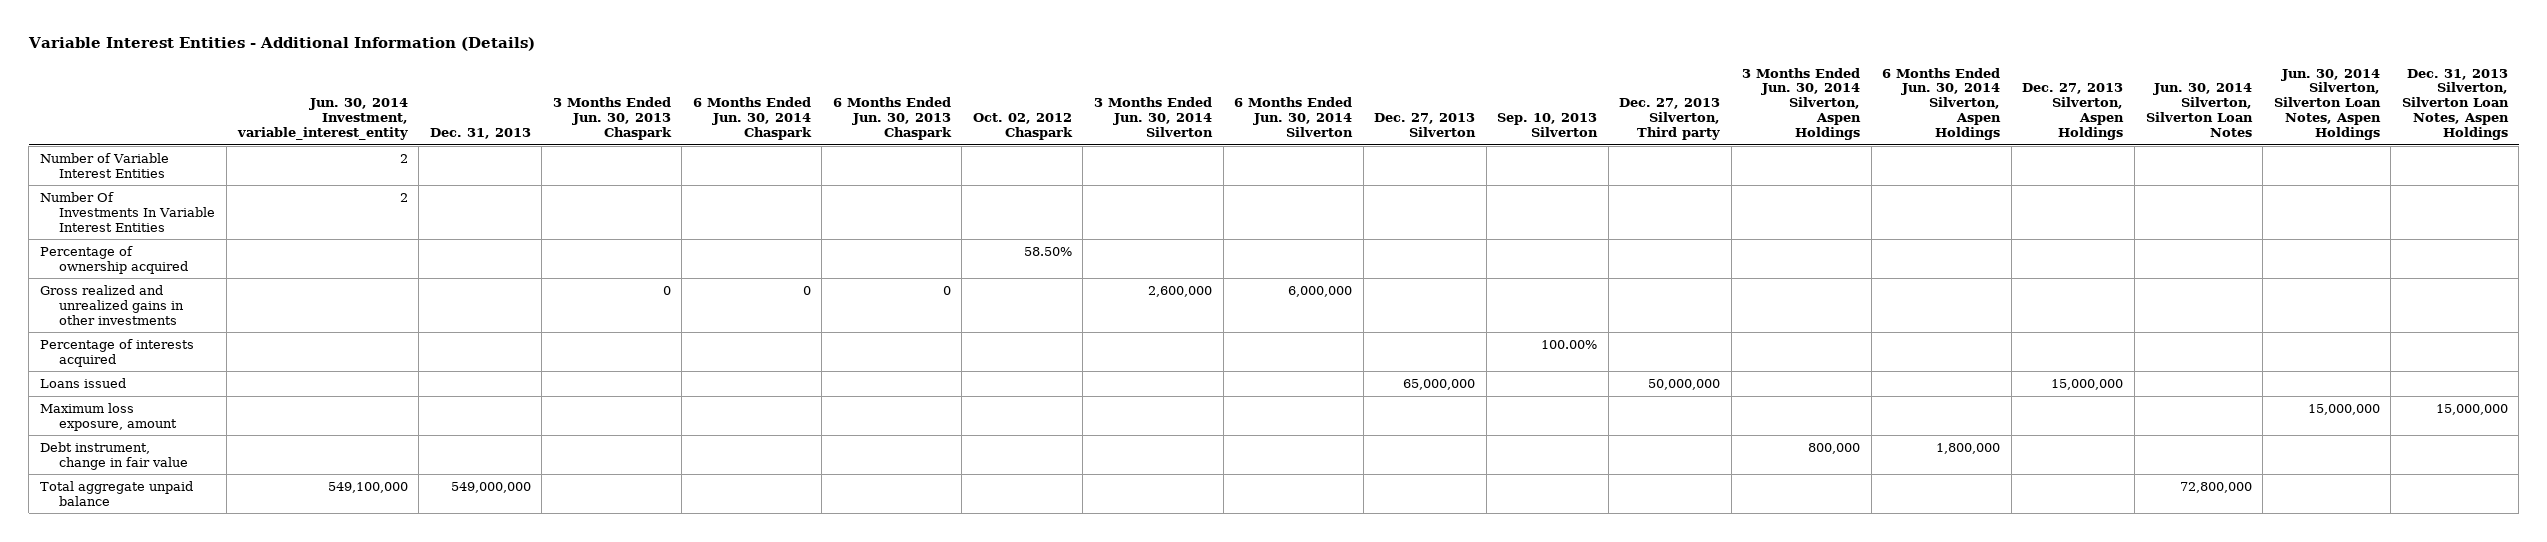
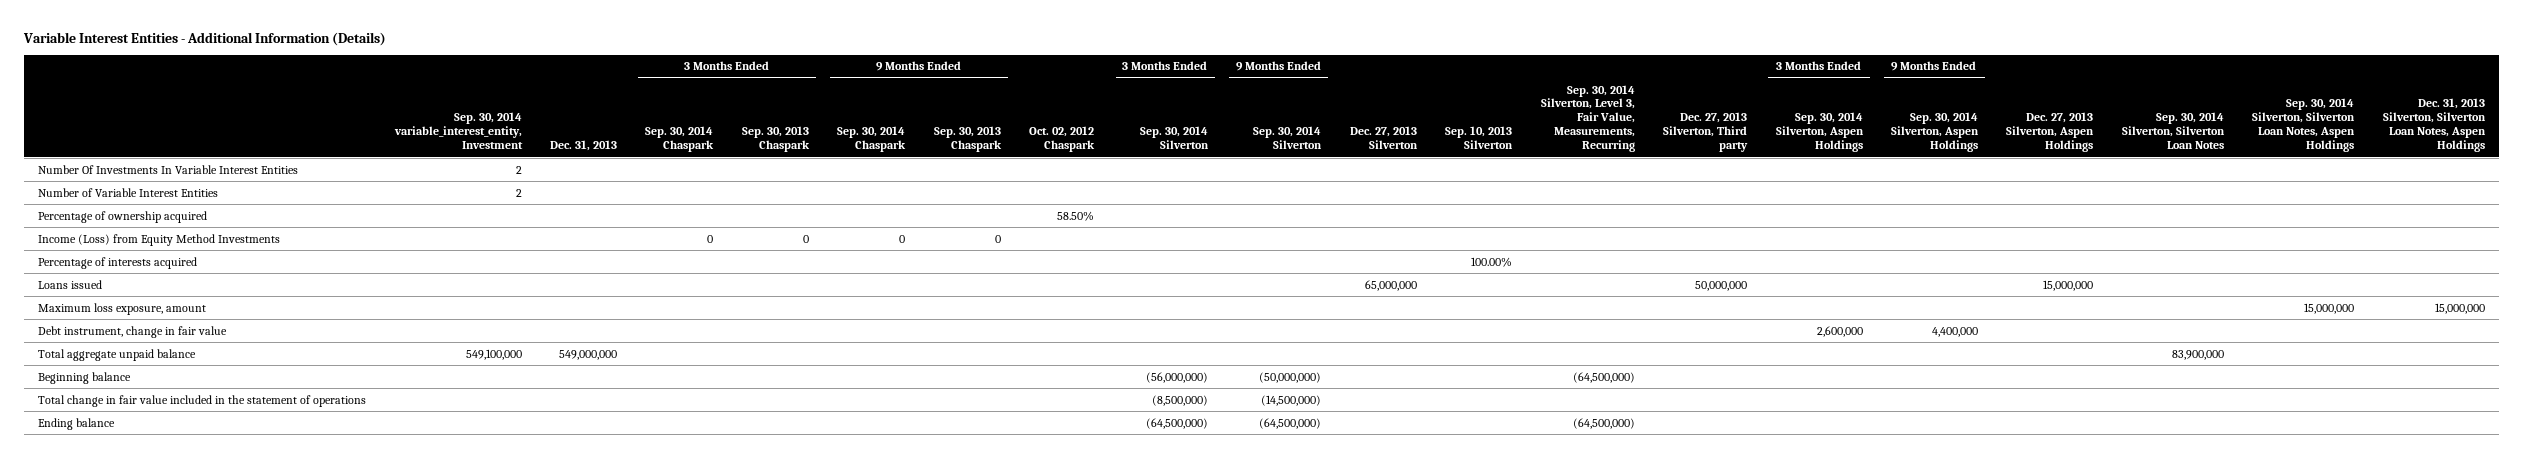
- | Jun. 30, 2014 Investment, variable_interest_entity | Dec. 31, 2013 | 3 Months Ended Jun. 30, 2013 Chaspark | 6 Months Ended Jun. 30, 2014 Chaspark | 6 Months Ended Jun. 30, 2013 Chaspark | Oct. 02, 2012 Chaspark | 3 Months Ended Jun. 30, 2014 Silverton | 6 Months Ended Jun. 30, 2014 Silverton | Dec. 27, 2013 Silverton | Sep. 10, 2013 Silverton | Dec. 27, 2013 Silverton, Third party | 3 Months Ended Jun. 30, 2014 Silverton, Aspen Holdings | 6 Months Ended Jun. 30, 2014 Silverton, Aspen Holdings | Dec. 27, 2013 Silverton, Aspen Holdings | Jun. 30, 2014 Silverton, Silverton Loan Notes | Jun. 30, 2014 Silverton, Silverton Loan Notes, Aspen Holdings | Dec. 31, 2013 Silverton, Silverton Loan Notes, Aspen Holdings
+ | Sep. 30, 2014 variable_interest_entity, Investment | Dec. 31, 2013 | 3 Months Ended Sep. 30, 2014 Chaspark | 3 Months Ended Sep. 30, 2013 Chaspark | 9 Months Ended Sep. 30, 2014 Chaspark | 9 Months Ended Sep. 30, 2013 Chaspark | Oct. 02, 2012 Chaspark | 3 Months Ended Sep. 30, 2014 Silverton | 9 Months Ended Sep. 30, 2014 Silverton | Dec. 27, 2013 Silverton | Sep. 10, 2013 Silverton | Sep. 30, 2014 Silverton, Level 3, Fair Value, Measurements, Recurring | Dec. 27, 2013 Silverton, Third party | 3 Months Ended Sep. 30, 2014 Silverton, Aspen Holdings | 9 Months Ended Sep. 30, 2014 Silverton, Aspen Holdings | Dec. 27, 2013 Silverton, Aspen Holdings | Sep. 30, 2014 Silverton, Silverton Loan Notes | Sep. 30, 2014 Silverton, Silverton Loan Notes, Aspen Holdings | Dec. 31, 2013 Silverton, Silverton Loan Notes, Aspen Holdings
moved down: Number of Variable Interest Entities | 2 | | | | | | | | | | | | | | | | | |
- Gross realized and unrealized gains in other investments | | | 0 | 0 | 0 | | 2,600,000 | 6,000,000 | | | | | | | | |
+ Income (Loss) from Equity Method Investments | | | 0 | 0 | 0 | 0 | | | | | | | | | | | | |
+ Beginning balance | | | | | | | | (56,000,000) | (50,000,000) | | | (64,500,000) | | | | | | |
+ Total change in fair value included in the statement of operations | | | | | | | | (8,500,000) | (14,500,000) | | | | | | | | | |
+ Ending balance | | | | | | | | (64,500,000) | (64,500,000) | | | (64,500,000) | | | | | | |

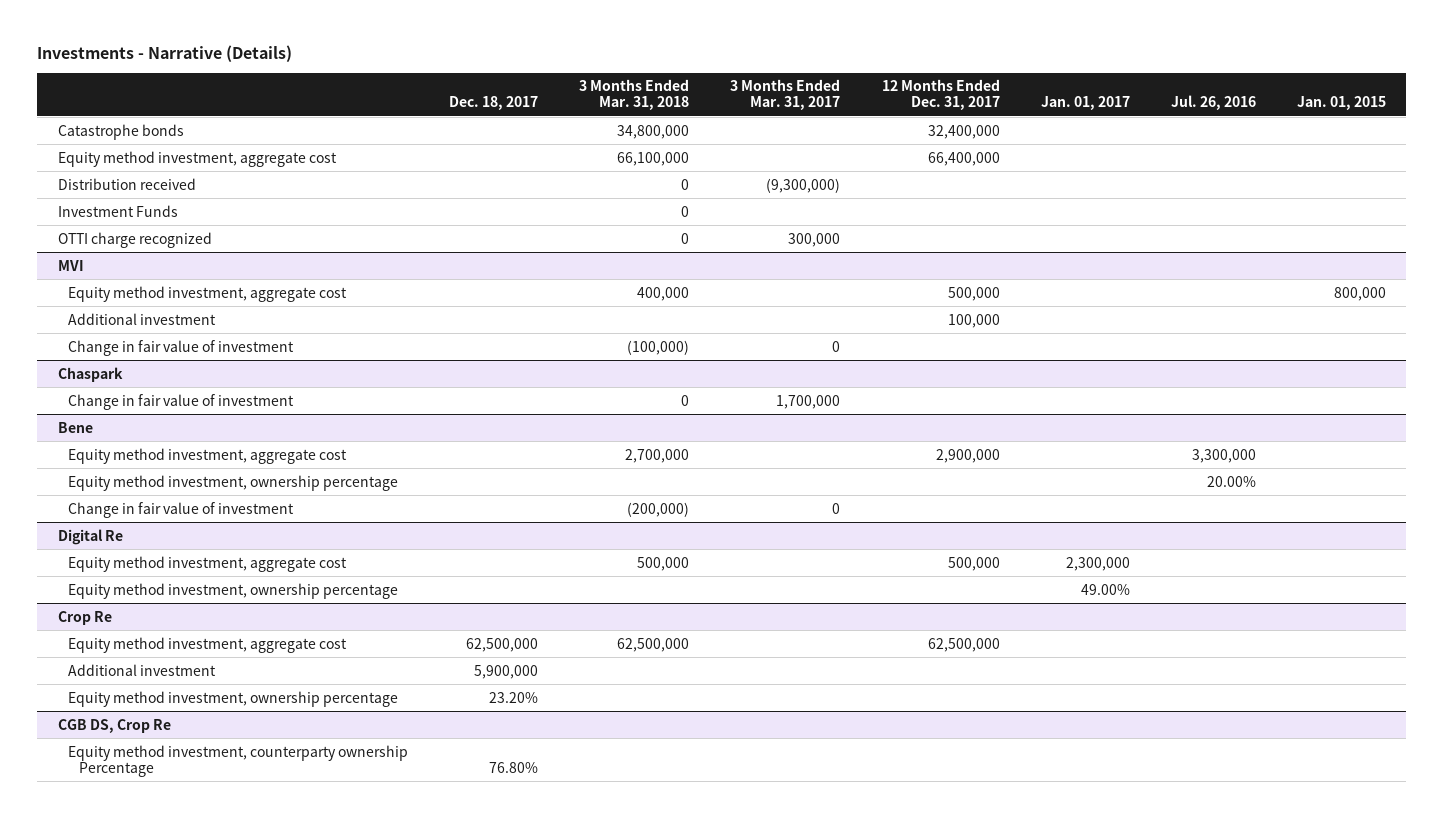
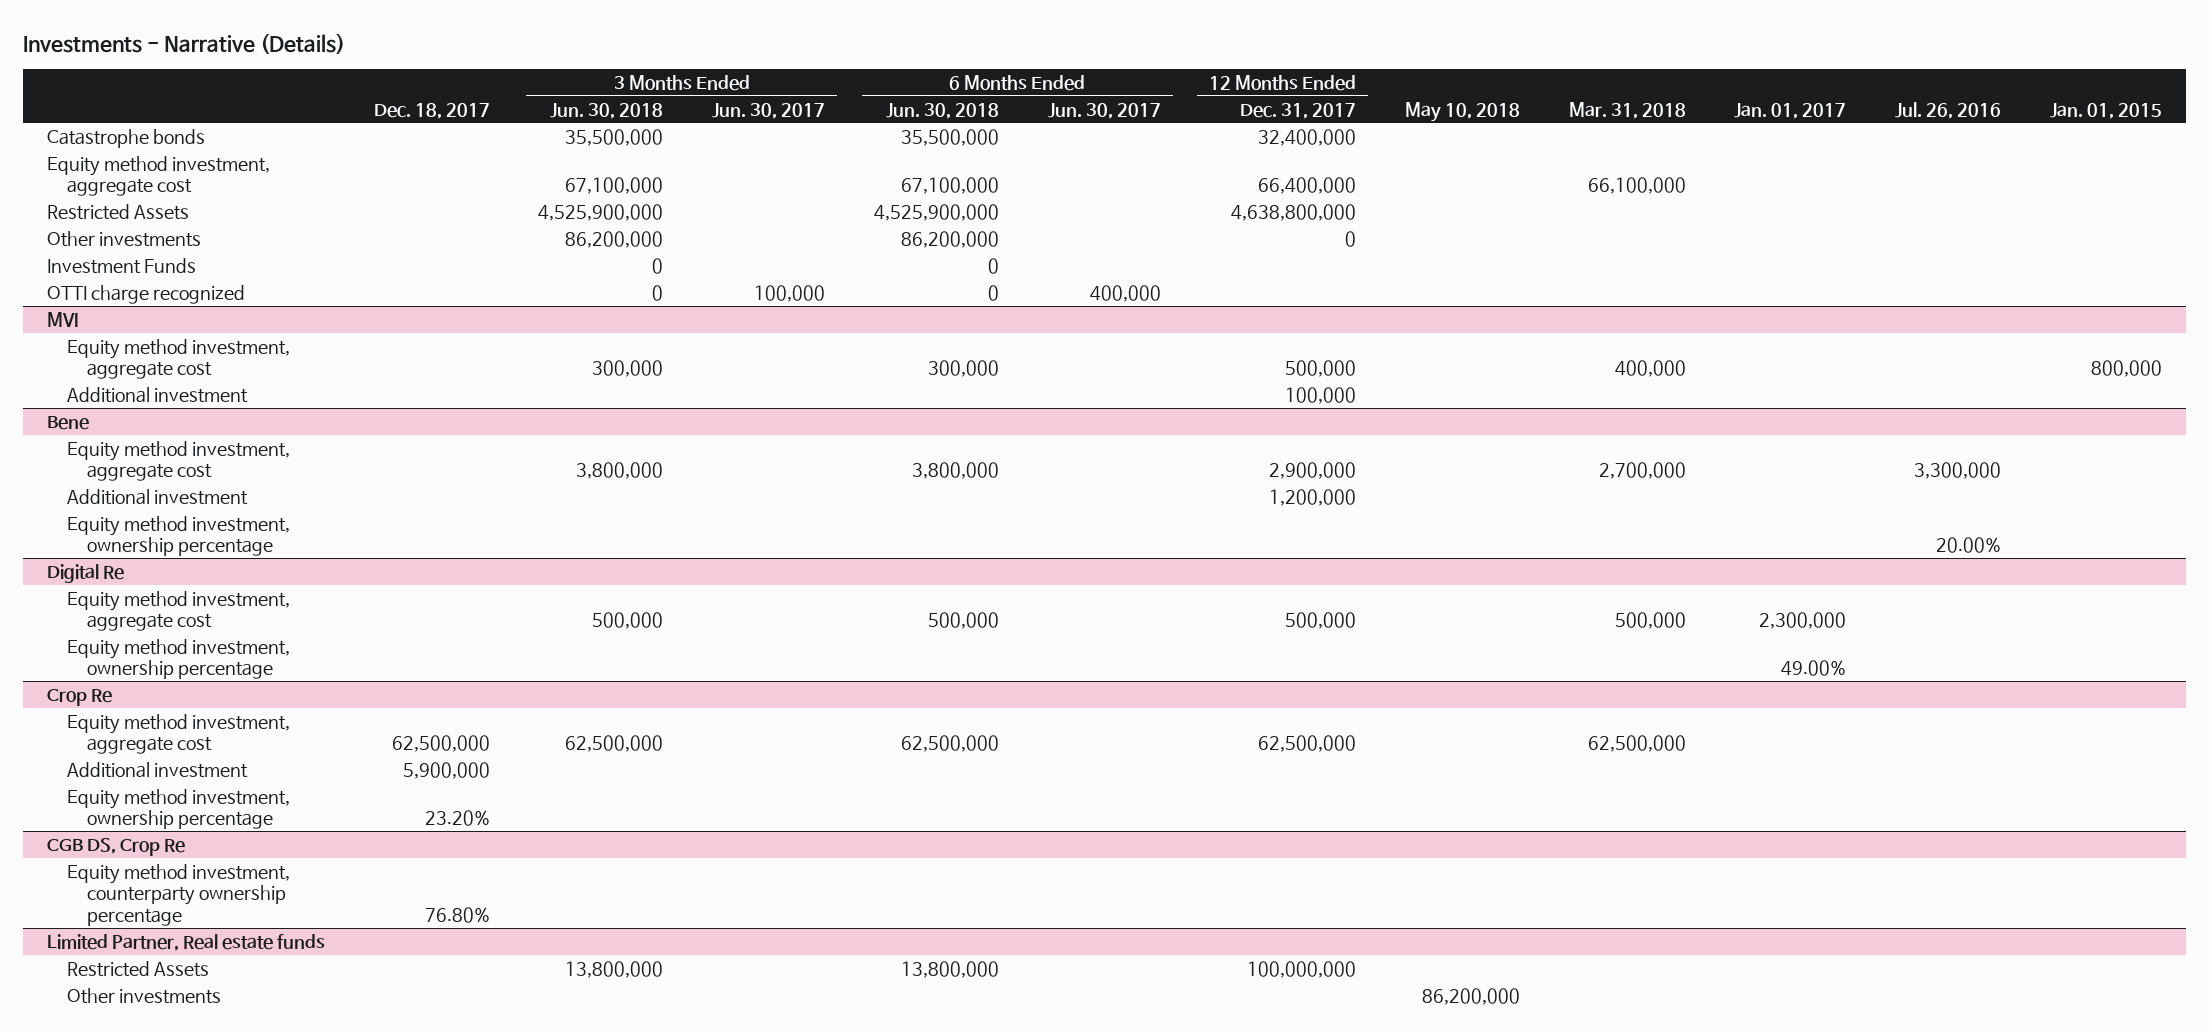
- | Dec. 18, 2017 | 3 Months Ended Mar. 31, 2018 | 3 Months Ended Mar. 31, 2017 | 12 Months Ended Dec. 31, 2017 | Jan. 01, 2017 | Jul. 26, 2016 | Jan. 01, 2015
+ | Dec. 18, 2017 | 3 Months Ended Jun. 30, 2018 | 3 Months Ended Jun. 30, 2017 | 6 Months Ended Jun. 30, 2018 | 6 Months Ended Jun. 30, 2017 | 12 Months Ended Dec. 31, 2017 | May 10, 2018 | Mar. 31, 2018 | Jan. 01, 2017 | Jul. 26, 2016 | Jan. 01, 2015
- Distribution received | | 0 | (9,300,000) | | | |
+ Restricted Assets | | 4,525,900,000 | | 4,525,900,000 | | 4,638,800,000 | | | | |
+ Other investments | | 86,200,000 | | 86,200,000 | | 0 | | | | |
@ MVI
- Change in fair value of investment | | (100,000) | 0 | | | |
- Chaspark
- Change in fair value of investment | | 0 | 1,700,000 | | | |
@ Bene
+ Additional investment | | | | | | 1,200,000 | | | | |
- Change in fair value of investment | | (200,000) | 0 | | | |
@ CGB DS, Crop Re
- Equity method investment, counterparty ownership Percentage | 76.80% | | | | | |
+ Equity method investment, counterparty ownership percentage | 76.80% | | | | | | | | | |
+ Limited Partner, Real estate funds
+ Restricted Assets | | 13,800,000 | | 13,800,000 | | 100,000,000 | | | | |
+ Other investments | | | | | | | 86,200,000 | | | |

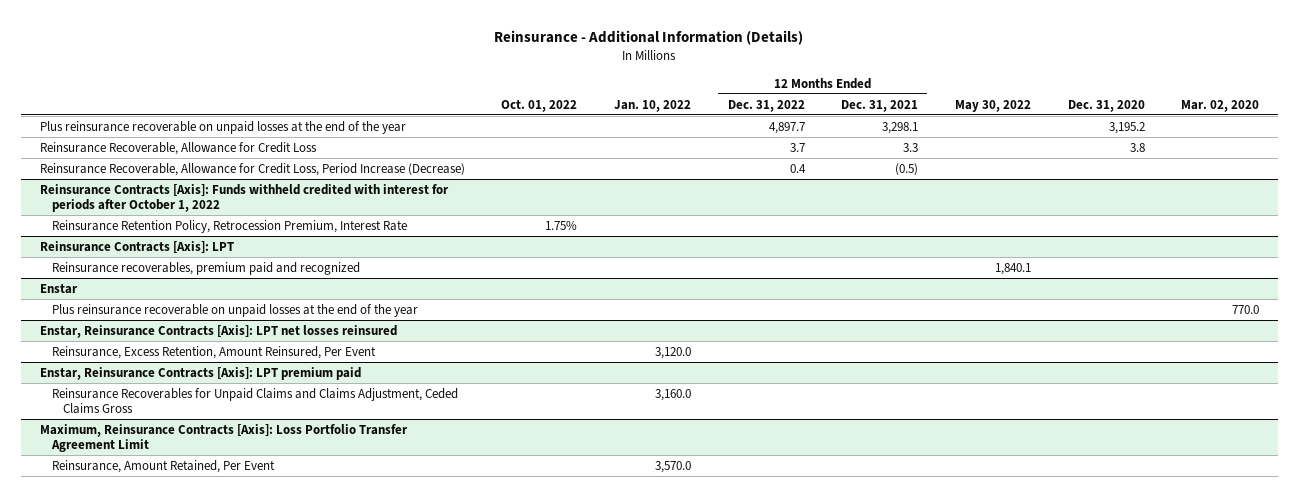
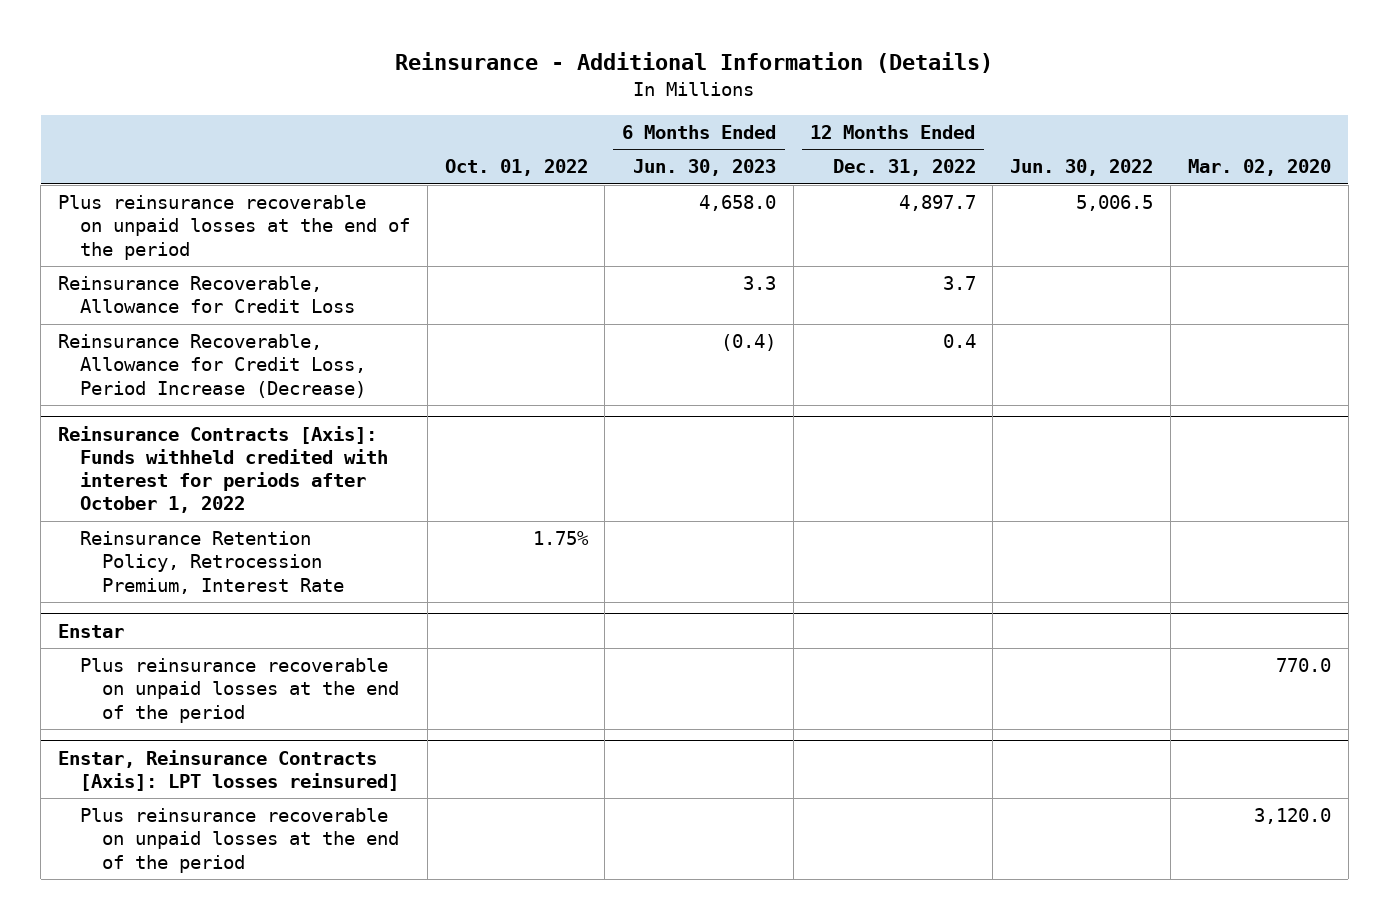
- | Oct. 01, 2022 | Jan. 10, 2022 | 12 Months Ended Dec. 31, 2022 | 12 Months Ended Dec. 31, 2021 | May 30, 2022 | Dec. 31, 2020 | Mar. 02, 2020
+ | Oct. 01, 2022 | 6 Months Ended Jun. 30, 2023 | 12 Months Ended Dec. 31, 2022 | Jun. 30, 2022 | Mar. 02, 2020
- Plus reinsurance recoverable on unpaid losses at the end of the year | | | 4,897.7 | 3,298.1 | | 3,195.2 |
+ Plus reinsurance recoverable on unpaid losses at the end of the period | | 4,658.0 | 4,897.7 | 5,006.5 |
- Reinsurance Contracts [Axis]: LPT
- Reinsurance recoverables, premium paid and recognized | | | | | 1,840.1 | |
@ Enstar
- Plus reinsurance recoverable on unpaid losses at the end of the year | | | | | | | 770.0
- Enstar, Reinsurance Contracts [Axis]: LPT net losses reinsured
- Reinsurance, Excess Retention, Amount Reinsured, Per Event | | 3,120.0 | | | | |
- Enstar, Reinsurance Contracts [Axis]: LPT premium paid
- Reinsurance Recoverables for Unpaid Claims and Claims Adjustment, Ceded Claims Gross | | 3,160.0 | | | | |
- Maximum, Reinsurance Contracts [Axis]: Loss Portfolio Transfer Agreement Limit
- Reinsurance, Amount Retained, Per Event | | 3,570.0 | | | | |
@ Enstar
+ Plus reinsurance recoverable on unpaid losses at the end of the period | | | | | 770.0
+ Enstar, Reinsurance Contracts [Axis]: LPT losses reinsured]
+ Plus reinsurance recoverable on unpaid losses at the end of the period | | | | | 3,120.0

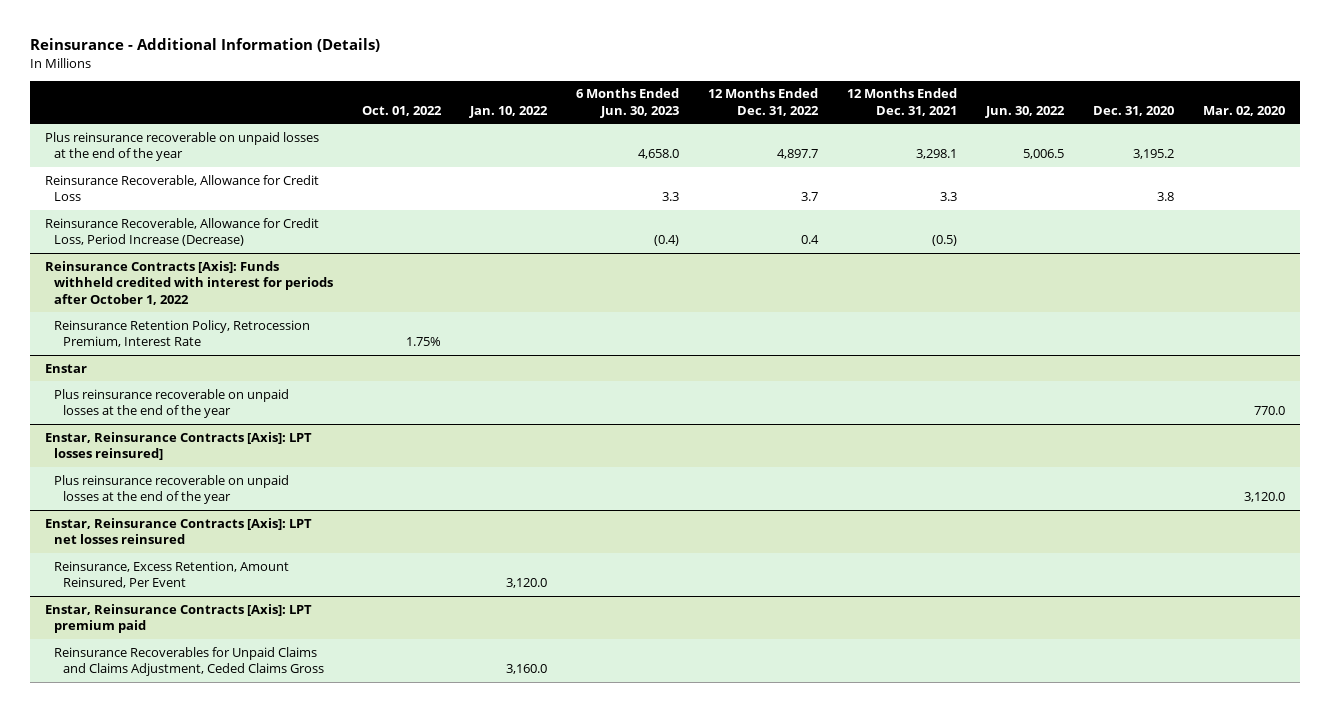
- | Oct. 01, 2022 | 6 Months Ended Jun. 30, 2023 | 12 Months Ended Dec. 31, 2022 | Jun. 30, 2022 | Mar. 02, 2020
+ | Oct. 01, 2022 | Jan. 10, 2022 | 6 Months Ended Jun. 30, 2023 | 12 Months Ended Dec. 31, 2022 | 12 Months Ended Dec. 31, 2021 | Jun. 30, 2022 | Dec. 31, 2020 | Mar. 02, 2020
- Plus reinsurance recoverable on unpaid losses at the end of the period | | 4,658.0 | 4,897.7 | 5,006.5 |
+ Plus reinsurance recoverable on unpaid losses at the end of the year | | | 4,658.0 | 4,897.7 | 3,298.1 | 5,006.5 | 3,195.2 |
@ Enstar
- Plus reinsurance recoverable on unpaid losses at the end of the period | | | | | 770.0
+ Plus reinsurance recoverable on unpaid losses at the end of the year | | | | | | | | 770.0
@ Enstar, Reinsurance Contracts [Axis]: LPT losses reinsured]
- Plus reinsurance recoverable on unpaid losses at the end of the period | | | | | 3,120.0
+ Plus reinsurance recoverable on unpaid losses at the end of the year | | | | | | | | 3,120.0
+ Enstar, Reinsurance Contracts [Axis]: LPT net losses reinsured
+ Reinsurance, Excess Retention, Amount Reinsured, Per Event | | 3,120.0 | | | | | |
+ Enstar, Reinsurance Contracts [Axis]: LPT premium paid
+ Reinsurance Recoverables for Unpaid Claims and Claims Adjustment, Ceded Claims Gross | | 3,160.0 | | | | | |

